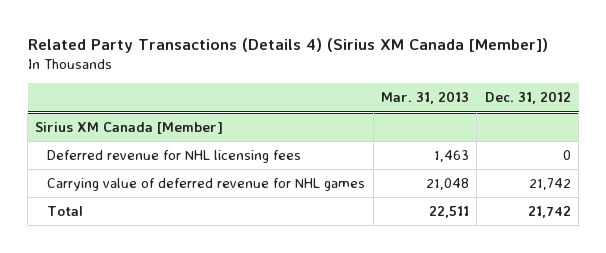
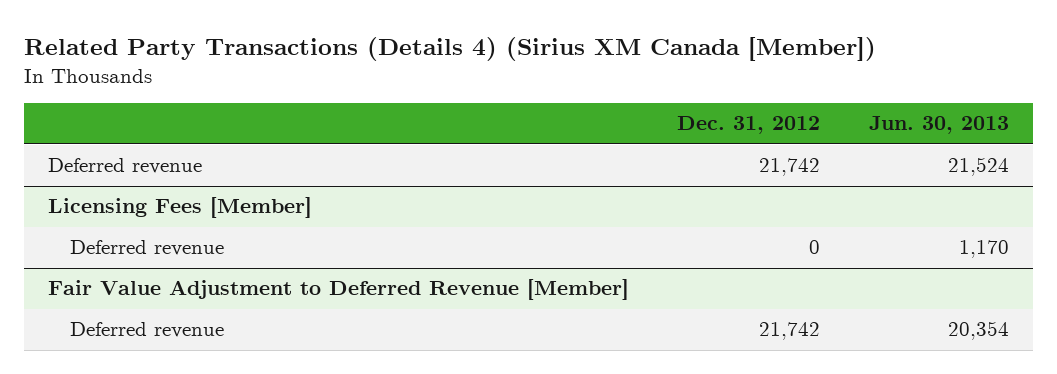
- | Mar. 31, 2013 | Dec. 31, 2012
+ | Dec. 31, 2012 | Jun. 30, 2013
- Sirius XM Canada [Member]
- Deferred revenue for NHL licensing fees | 1,463 | 0
- Carrying value of deferred revenue for NHL games | 21,048 | 21,742
- Total | 22,511 | 21,742
+ Deferred revenue | 21,742 | 21,524
+ Licensing Fees [Member]
+ Deferred revenue | 0 | 1,170
+ Fair Value Adjustment to Deferred Revenue [Member]
+ Deferred revenue | 21,742 | 20,354

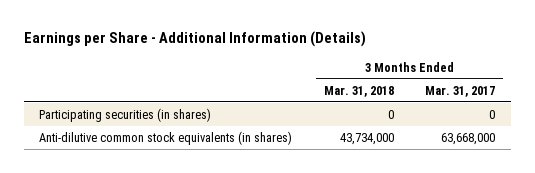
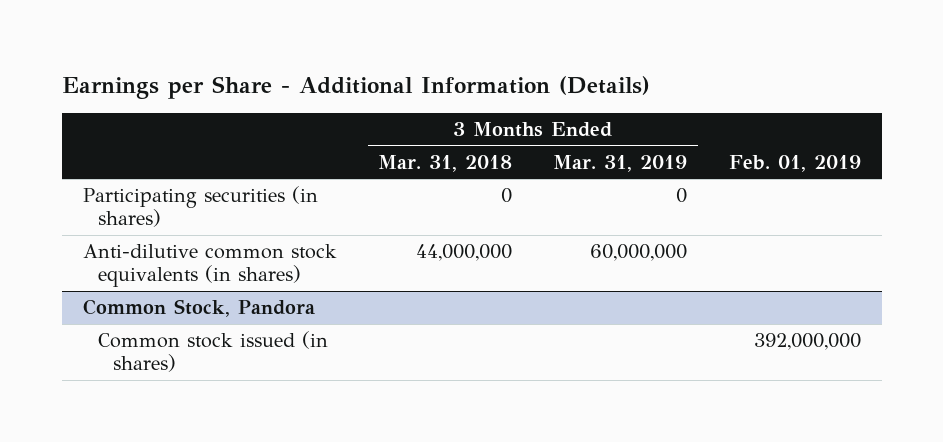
- | 3 Months Ended Mar. 31, 2018 | 3 Months Ended Mar. 31, 2017
+ | 3 Months Ended Mar. 31, 2018 | 3 Months Ended Mar. 31, 2019 | Feb. 01, 2019
- Anti-dilutive common stock equivalents (in shares) | 43,734,000 | 63,668,000
+ Anti-dilutive common stock equivalents (in shares) | 44,000,000 | 60,000,000 |
+ Common Stock, Pandora
+ Common stock issued (in shares) | | | 392,000,000

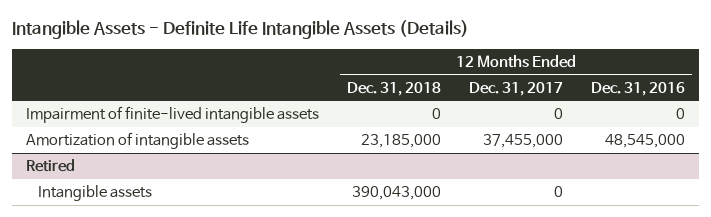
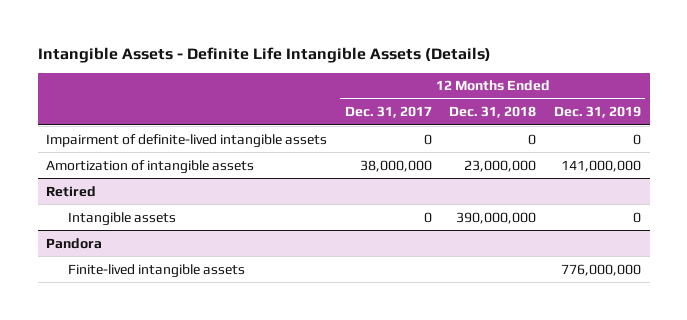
- | 12 Months Ended Dec. 31, 2018 | 12 Months Ended Dec. 31, 2017 | 12 Months Ended Dec. 31, 2016
+ | 12 Months Ended Dec. 31, 2017 | 12 Months Ended Dec. 31, 2018 | 12 Months Ended Dec. 31, 2019
- Impairment of finite-lived intangible assets | 0 | 0 | 0
- Amortization of intangible assets | 23,185,000 | 37,455,000 | 48,545,000
+ Impairment of definite-lived intangible assets | 0 | 0 | 0
+ Amortization of intangible assets | 38,000,000 | 23,000,000 | 141,000,000
@ Retired
- Intangible assets | 390,043,000 | 0 |
+ Intangible assets | 0 | 390,000,000 | 0
+ Pandora
+ Finite-lived intangible assets | | | 776,000,000

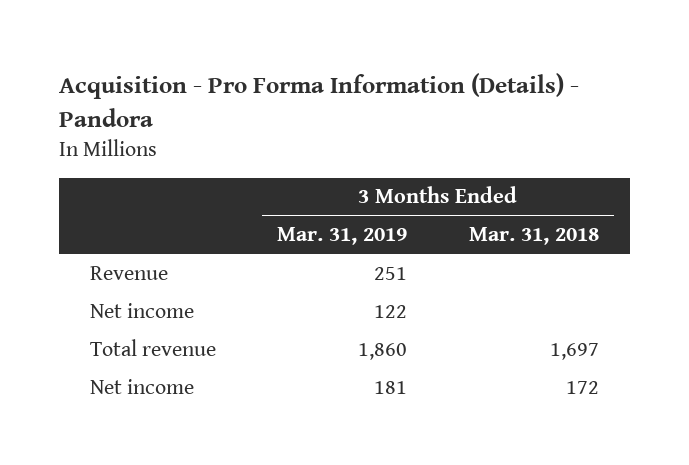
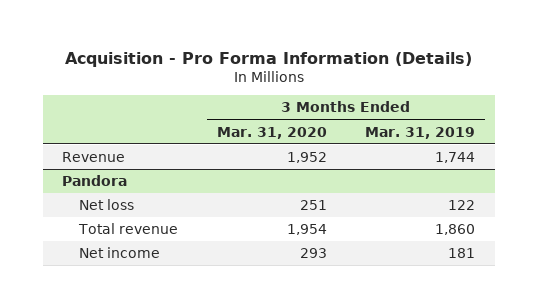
- Acquisition - Pro Forma Information (Details) - Pandora
+ Acquisition - Pro Forma Information (Details)
- | 3 Months Ended Mar. 31, 2019 | 3 Months Ended Mar. 31, 2018
+ | 3 Months Ended Mar. 31, 2020 | 3 Months Ended Mar. 31, 2019
- Revenue | 251 |
- Net income | 122 |
+ Revenue | 1,952 | 1,744
+ Pandora
+ Net loss | 251 | 122

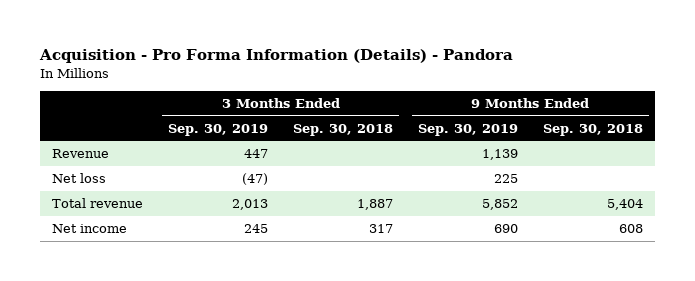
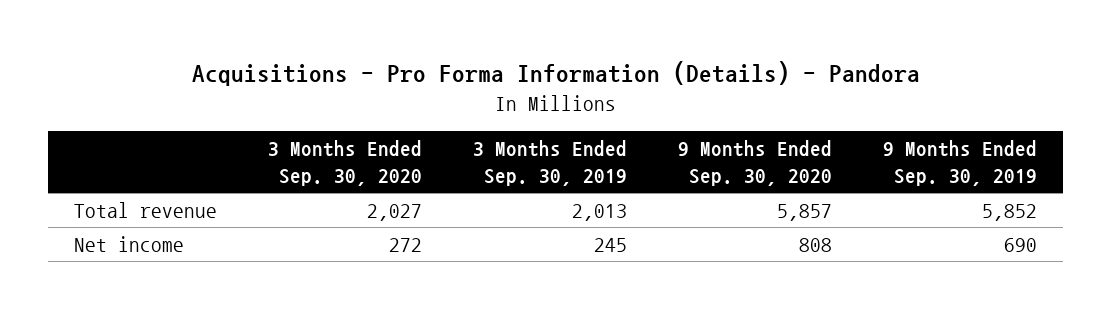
- Acquisition - Pro Forma Information (Details) - Pandora
+ Acquisitions - Pro Forma Information (Details) - Pandora
- | 3 Months Ended Sep. 30, 2019 | 3 Months Ended Sep. 30, 2018 | 9 Months Ended Sep. 30, 2019 | 9 Months Ended Sep. 30, 2018
+ | 3 Months Ended Sep. 30, 2020 | 3 Months Ended Sep. 30, 2019 | 9 Months Ended Sep. 30, 2020 | 9 Months Ended Sep. 30, 2019
- Revenue | 447 | | 1,139 |
- Net loss | (47) | | 225 |

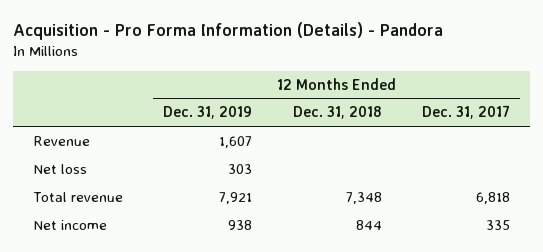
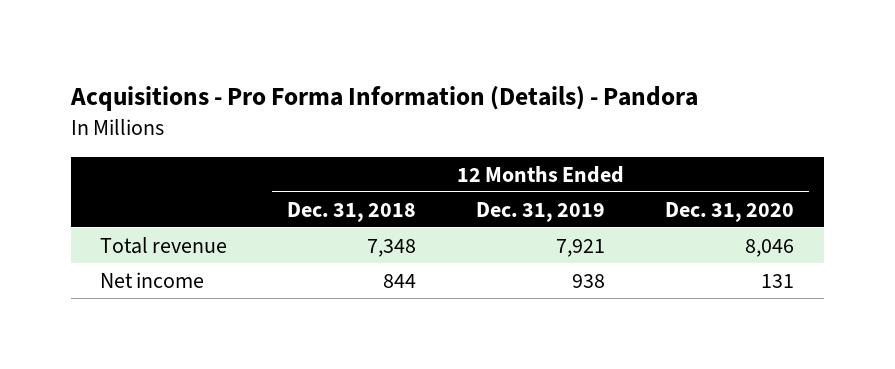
- Acquisition - Pro Forma Information (Details) - Pandora
+ Acquisitions - Pro Forma Information (Details) - Pandora
- | 12 Months Ended Dec. 31, 2019 | 12 Months Ended Dec. 31, 2018 | 12 Months Ended Dec. 31, 2017
+ | 12 Months Ended Dec. 31, 2018 | 12 Months Ended Dec. 31, 2019 | 12 Months Ended Dec. 31, 2020
- Revenue | 1,607 | |
- Net loss | 303 | |

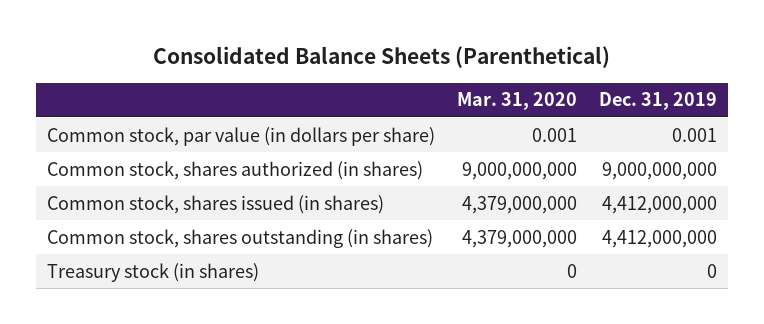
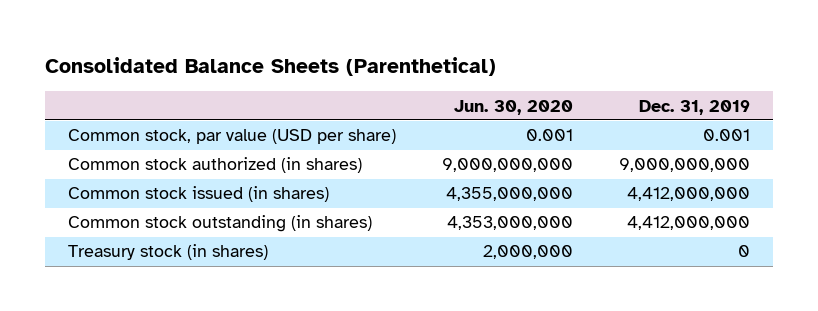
- | Mar. 31, 2020 | Dec. 31, 2019
+ | Jun. 30, 2020 | Dec. 31, 2019
- Common stock, par value (in dollars per share) | 0.001 | 0.001
- Common stock, shares authorized (in shares) | 9,000,000,000 | 9,000,000,000
- Common stock, shares issued (in shares) | 4,379,000,000 | 4,412,000,000
- Common stock, shares outstanding (in shares) | 4,379,000,000 | 4,412,000,000
+ Common stock, par value (USD per share) | 0.001 | 0.001
+ Common stock authorized (in shares) | 9,000,000,000 | 9,000,000,000
+ Common stock issued (in shares) | 4,355,000,000 | 4,412,000,000
+ Common stock outstanding (in shares) | 4,353,000,000 | 4,412,000,000

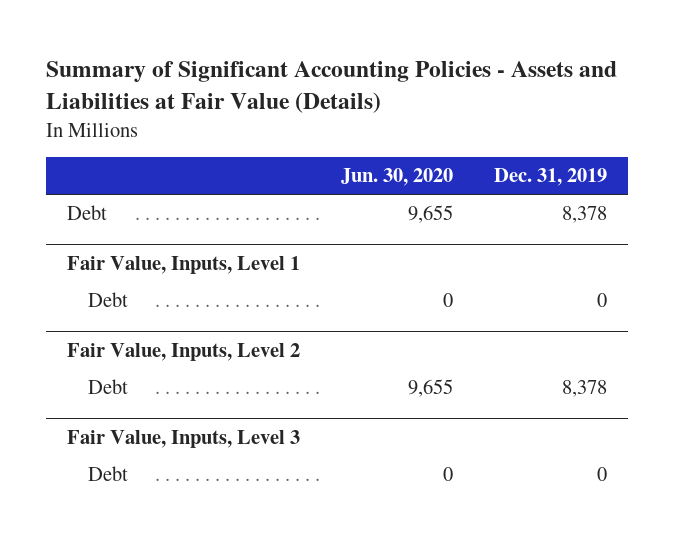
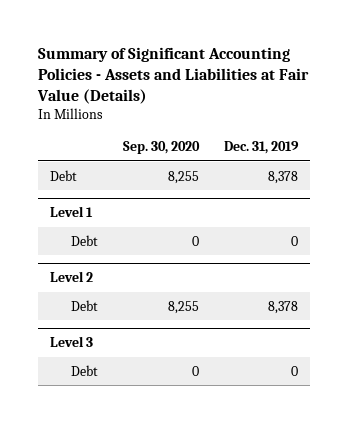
- | Jun. 30, 2020 | Dec. 31, 2019
+ | Sep. 30, 2020 | Dec. 31, 2019
- Fair Value, Inputs, Level 1
+ Level 1
- Fair Value, Inputs, Level 2
+ Level 2
- Fair Value, Inputs, Level 3
+ Level 3

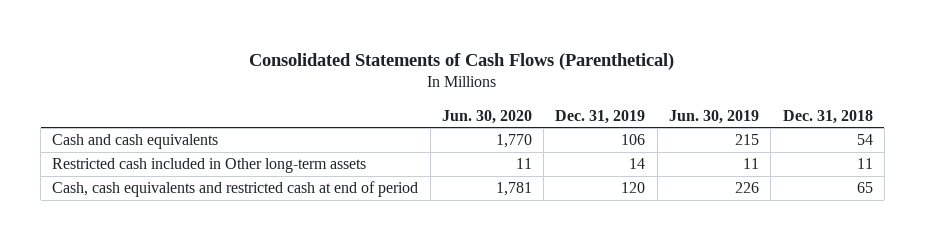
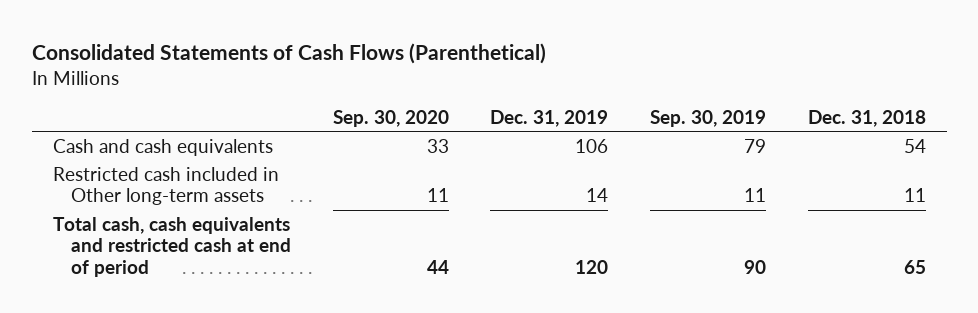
- | Jun. 30, 2020 | Dec. 31, 2019 | Jun. 30, 2019 | Dec. 31, 2018
+ | Sep. 30, 2020 | Dec. 31, 2019 | Sep. 30, 2019 | Dec. 31, 2018
- Cash, cash equivalents and restricted cash at end of period | 1,781 | 120 | 226 | 65
+ Total cash, cash equivalents and restricted cash at end of period | 44 | 120 | 90 | 65

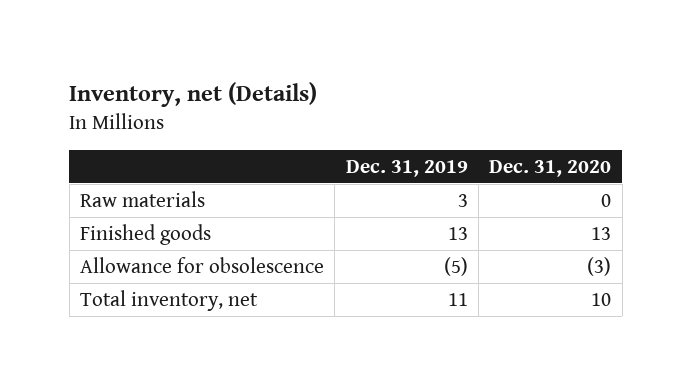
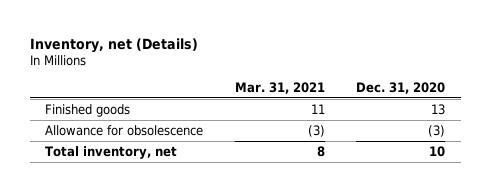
- | Dec. 31, 2019 | Dec. 31, 2020
+ | Mar. 31, 2021 | Dec. 31, 2020
- Raw materials | 3 | 0

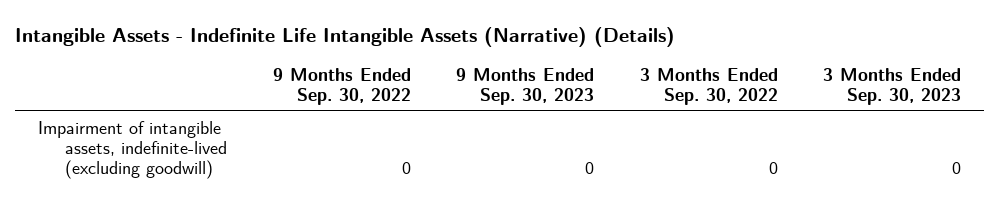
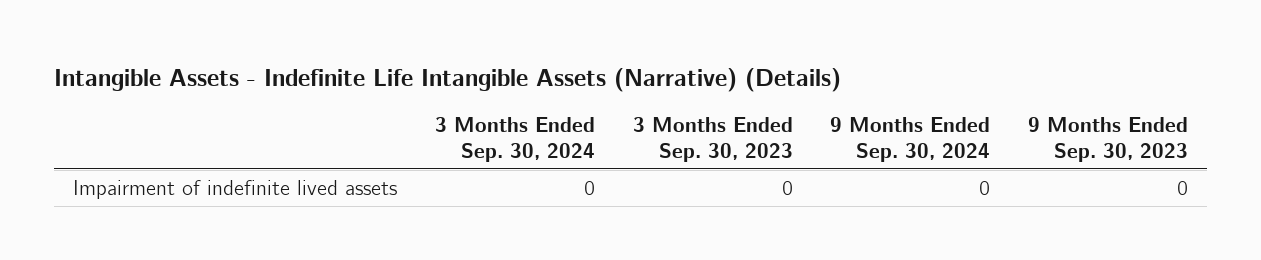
- | 9 Months Ended Sep. 30, 2022 | 9 Months Ended Sep. 30, 2023 | 3 Months Ended Sep. 30, 2022 | 3 Months Ended Sep. 30, 2023
+ | 3 Months Ended Sep. 30, 2024 | 3 Months Ended Sep. 30, 2023 | 9 Months Ended Sep. 30, 2024 | 9 Months Ended Sep. 30, 2023
- Impairment of intangible assets, indefinite-lived (excluding goodwill) | 0 | 0 | 0 | 0
+ Impairment of indefinite lived assets | 0 | 0 | 0 | 0

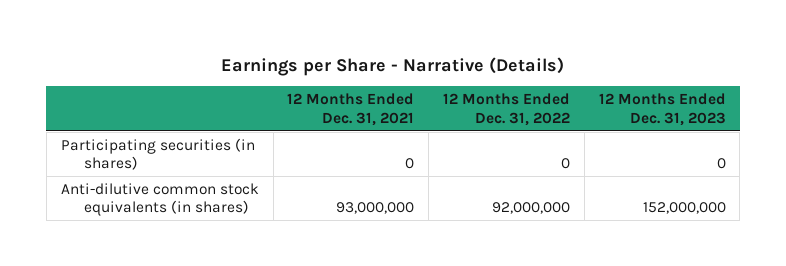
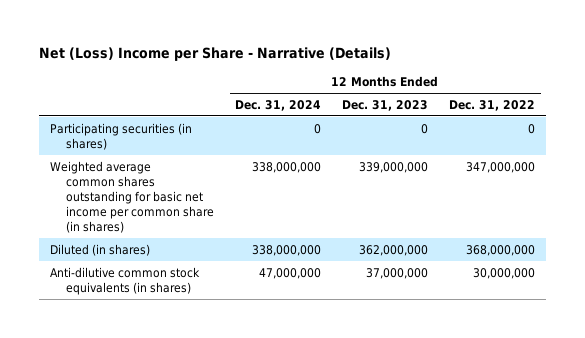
- Earnings per Share - Narrative (Details)
+ Net (Loss) Income per Share - Narrative (Details)
- | 12 Months Ended Dec. 31, 2021 | 12 Months Ended Dec. 31, 2022 | 12 Months Ended Dec. 31, 2023
+ | 12 Months Ended Dec. 31, 2024 | 12 Months Ended Dec. 31, 2023 | 12 Months Ended Dec. 31, 2022
- Anti-dilutive common stock equivalents (in shares) | 93,000,000 | 92,000,000 | 152,000,000
+ Weighted average common shares outstanding for basic net income per common share (in shares) | 338,000,000 | 339,000,000 | 347,000,000
+ Diluted (in shares) | 338,000,000 | 362,000,000 | 368,000,000
+ Anti-dilutive common stock equivalents (in shares) | 47,000,000 | 37,000,000 | 30,000,000

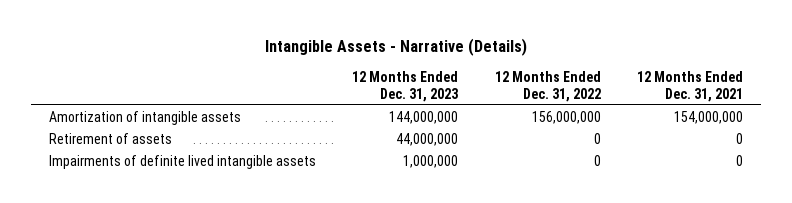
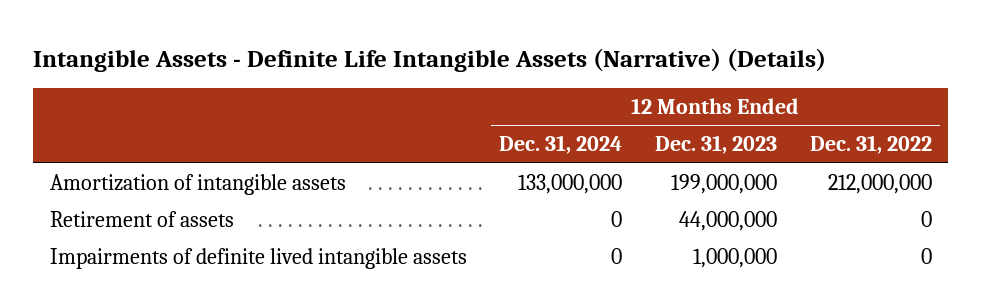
- Intangible Assets - Narrative (Details)
+ Intangible Assets - Definite Life Intangible Assets (Narrative) (Details)
- | 12 Months Ended Dec. 31, 2023 | 12 Months Ended Dec. 31, 2022 | 12 Months Ended Dec. 31, 2021
+ | 12 Months Ended Dec. 31, 2024 | 12 Months Ended Dec. 31, 2023 | 12 Months Ended Dec. 31, 2022
- Amortization of intangible assets | 144,000,000 | 156,000,000 | 154,000,000
+ Amortization of intangible assets | 133,000,000 | 199,000,000 | 212,000,000

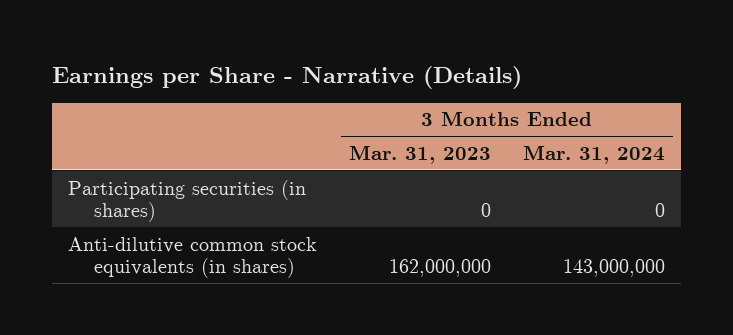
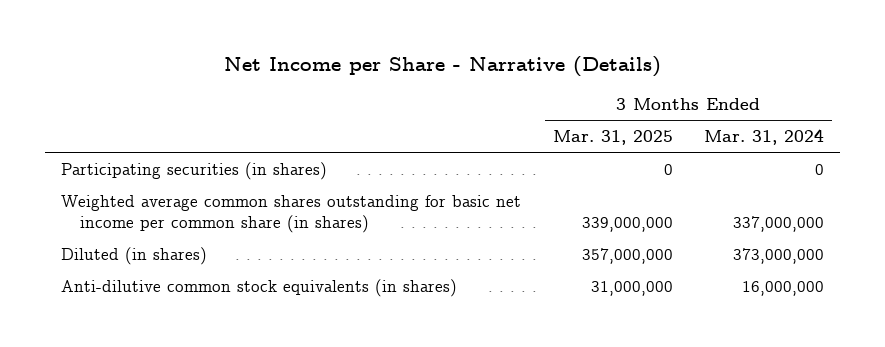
- Earnings per Share - Narrative (Details)
+ Net Income per Share - Narrative (Details)
- | 3 Months Ended Mar. 31, 2023 | 3 Months Ended Mar. 31, 2024
+ | 3 Months Ended Mar. 31, 2025 | 3 Months Ended Mar. 31, 2024
- Anti-dilutive common stock equivalents (in shares) | 162,000,000 | 143,000,000
+ Weighted average common shares outstanding for basic net income per common share (in shares) | 339,000,000 | 337,000,000
+ Diluted (in shares) | 357,000,000 | 373,000,000
+ Anti-dilutive common stock equivalents (in shares) | 31,000,000 | 16,000,000

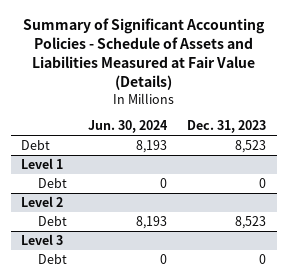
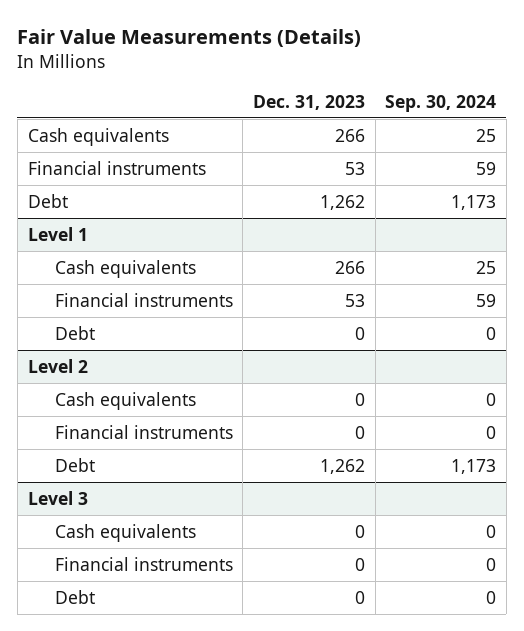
- Summary of Significant Accounting Policies - Schedule of Assets and Liabilities Measured at Fair Value (Details)
+ Fair Value Measurements (Details)
- | Jun. 30, 2024 | Dec. 31, 2023
+ | Dec. 31, 2023 | Sep. 30, 2024
- Debt | 8,193 | 8,523
+ Cash equivalents | 266 | 25
+ Financial instruments | 53 | 59
+ Debt | 1,262 | 1,173
@ Level 1
+ Cash equivalents | 266 | 25
+ Financial instruments | 53 | 59
@ Level 2
- Debt | 8,193 | 8,523
+ Cash equivalents | 0 | 0
+ Financial instruments | 0 | 0
+ Debt | 1,262 | 1,173
@ Level 3
+ Cash equivalents | 0 | 0
+ Financial instruments | 0 | 0

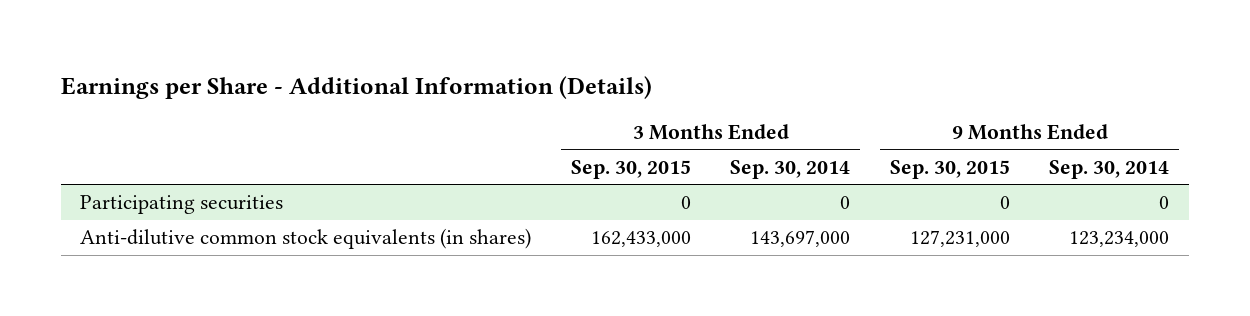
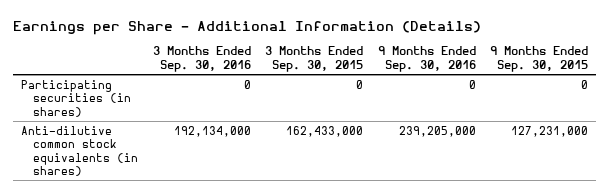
- | 3 Months Ended Sep. 30, 2015 | 3 Months Ended Sep. 30, 2014 | 9 Months Ended Sep. 30, 2015 | 9 Months Ended Sep. 30, 2014
+ | 3 Months Ended Sep. 30, 2016 | 3 Months Ended Sep. 30, 2015 | 9 Months Ended Sep. 30, 2016 | 9 Months Ended Sep. 30, 2015
- Participating securities | 0 | 0 | 0 | 0
+ Participating securities (in shares) | 0 | 0 | 0 | 0

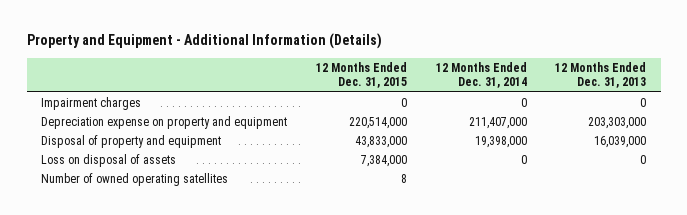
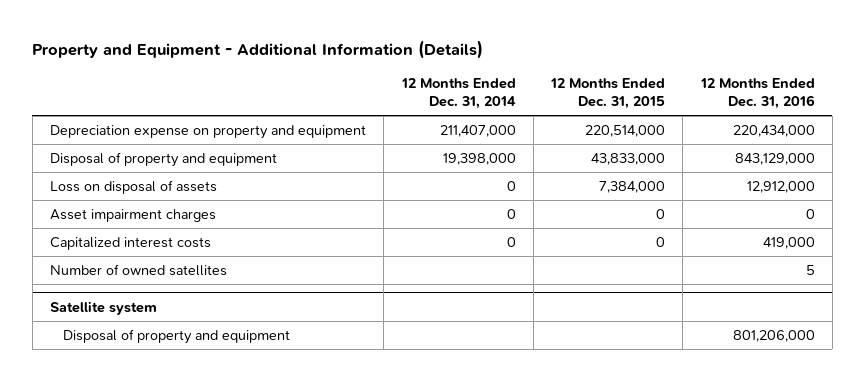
- | 12 Months Ended Dec. 31, 2015 | 12 Months Ended Dec. 31, 2014 | 12 Months Ended Dec. 31, 2013
+ | 12 Months Ended Dec. 31, 2014 | 12 Months Ended Dec. 31, 2015 | 12 Months Ended Dec. 31, 2016
- Impairment charges | 0 | 0 | 0
- Number of owned operating satellites | 8 | |
+ Asset impairment charges | 0 | 0 | 0
+ Capitalized interest costs | 0 | 0 | 419,000
+ Number of owned satellites | | | 5
+ Satellite system
+ Disposal of property and equipment | | | 801,206,000

